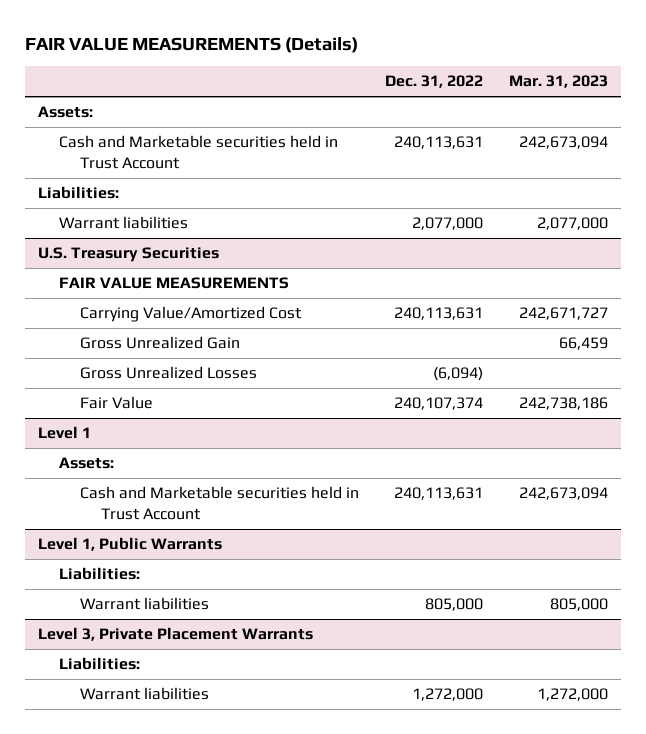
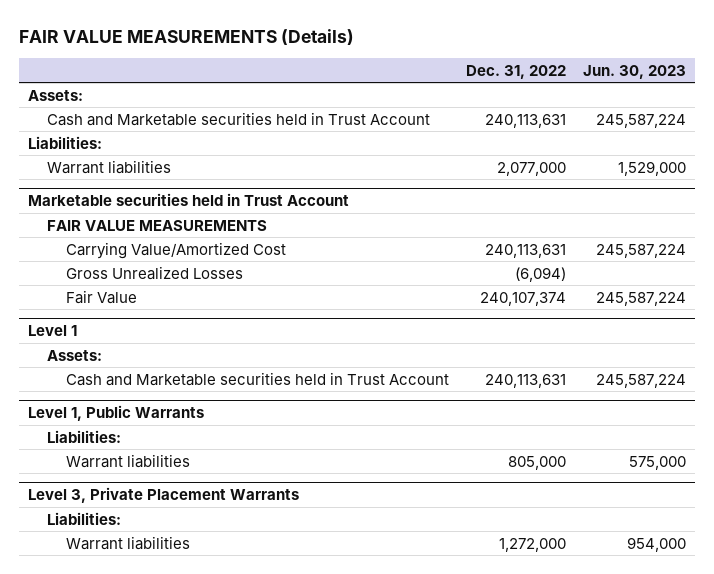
- | Dec. 31, 2022 | Mar. 31, 2023
+ | Dec. 31, 2022 | Jun. 30, 2023
- U.S. Treasury Securities
+ Marketable securities held in Trust Account
- Gross Unrealized Gain | | 66,459

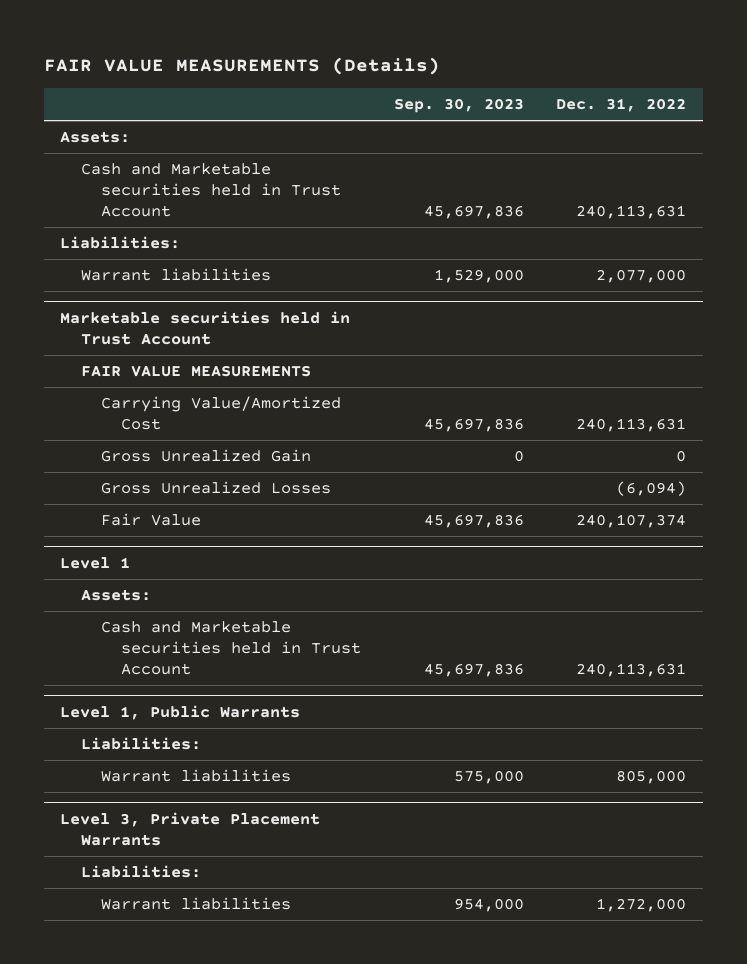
- | Dec. 31, 2022 | Jun. 30, 2023
+ | Sep. 30, 2023 | Dec. 31, 2022
@ Marketable securities held in Trust Account
+ Gross Unrealized Gain | 0 | 0

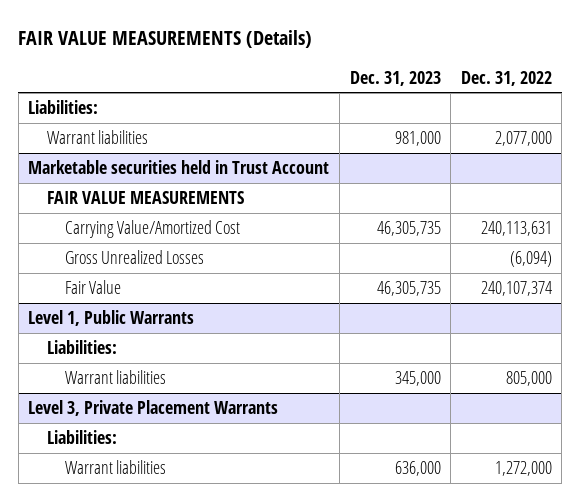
- | Sep. 30, 2023 | Dec. 31, 2022
+ | Dec. 31, 2023 | Dec. 31, 2022
- Assets:
- Cash and Marketable securities held in Trust Account | 45,697,836 | 240,113,631
@ Marketable securities held in Trust Account
- Gross Unrealized Gain | 0 | 0
- Level 1
- Assets:
- Cash and Marketable securities held in Trust Account | 45,697,836 | 240,113,631

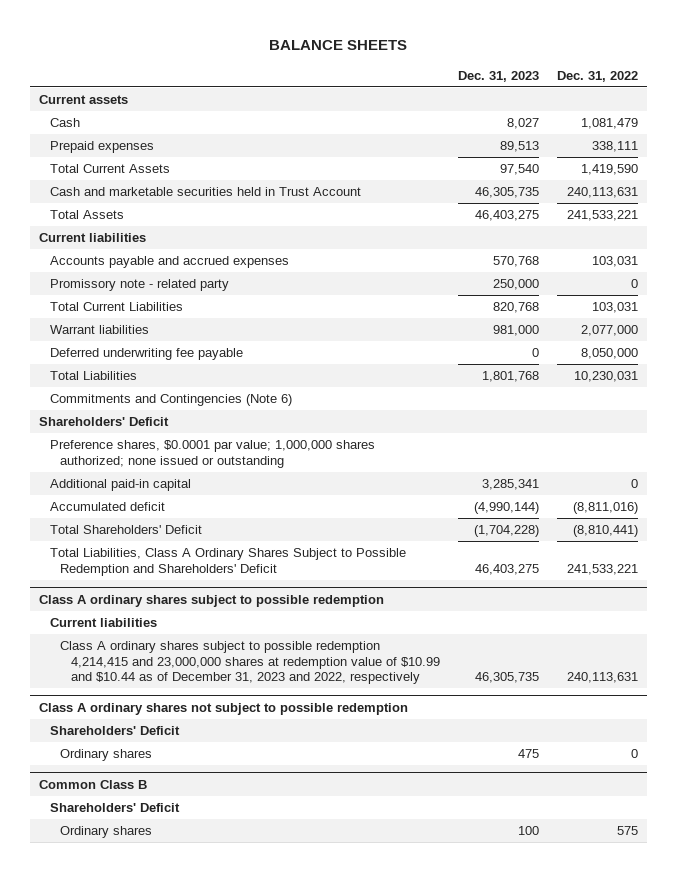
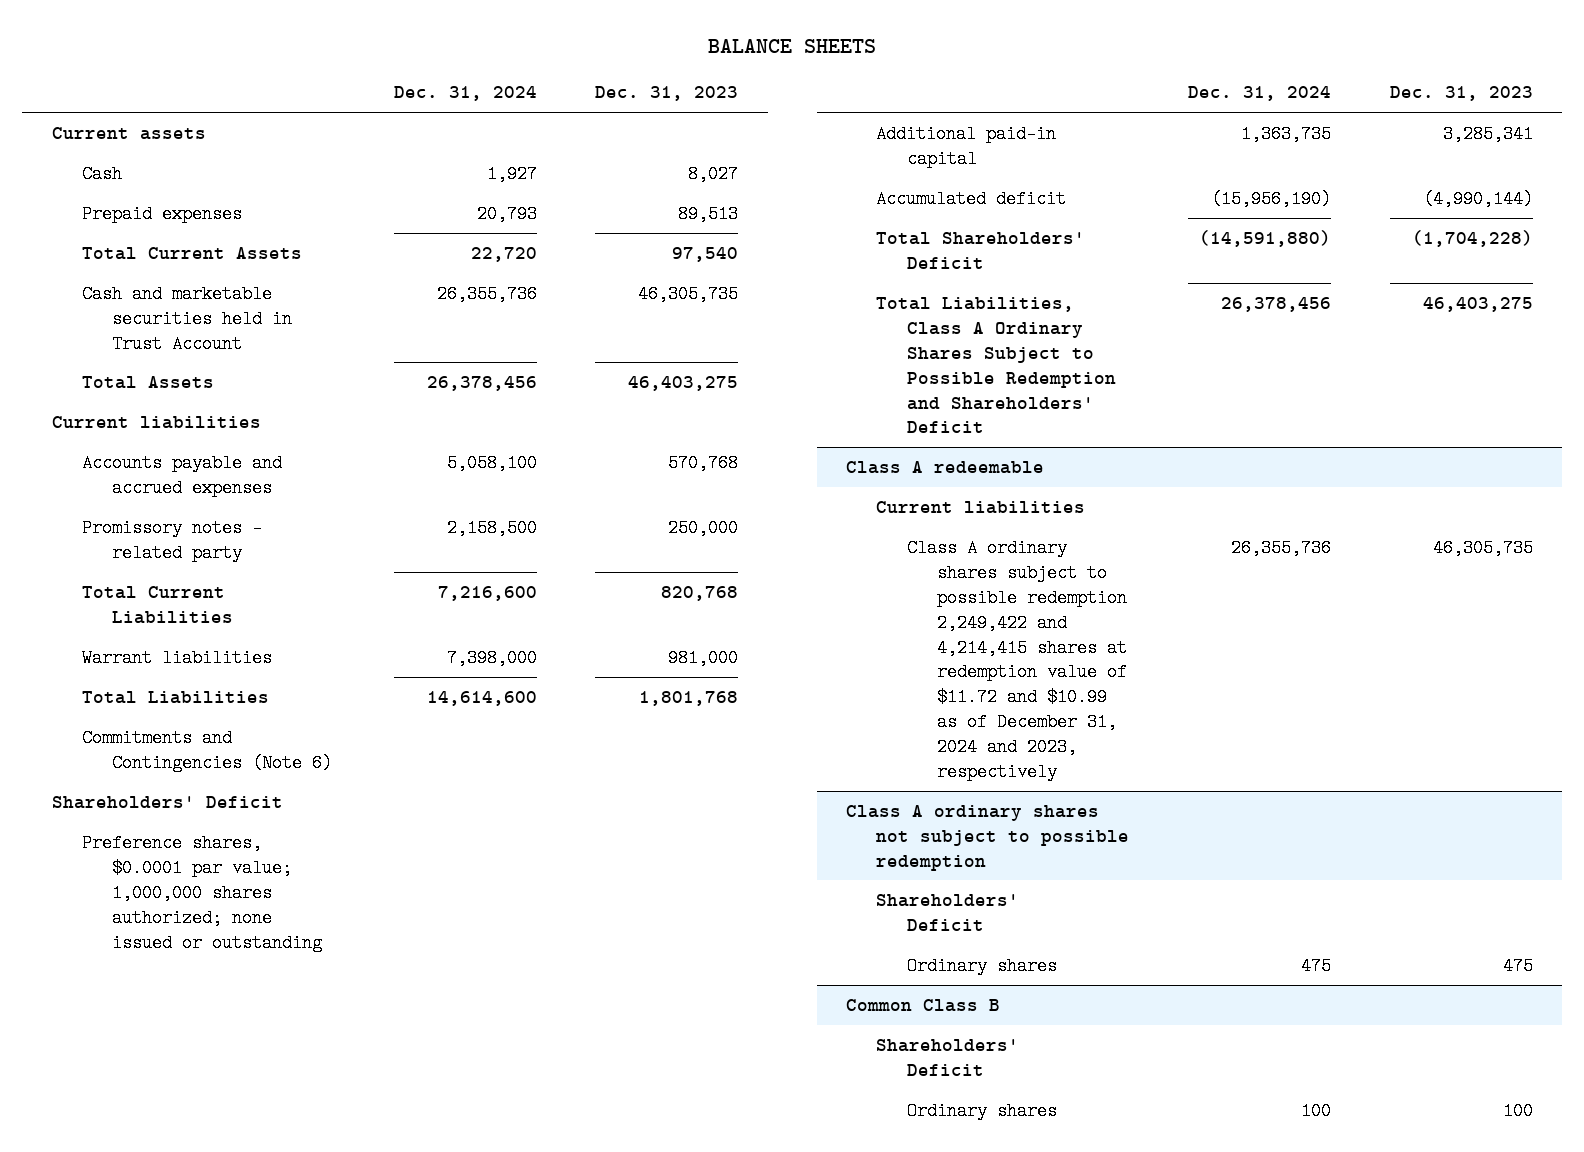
- | Dec. 31, 2023 | Dec. 31, 2022
+ | Dec. 31, 2024 | Dec. 31, 2023
- Promissory note - related party | 250,000 | 0
+ Promissory notes - related party | 2,158,500 | 250,000
- Deferred underwriting fee payable | 0 | 8,050,000
- Class A ordinary shares subject to possible redemption
+ Class A redeemable
- Class A ordinary shares subject to possible redemption 4,214,415 and 23,000,000 shares at redemption value of $10.99 and $10.44 as of December 31, 2023 and 2022, respectively | 46,305,735 | 240,113,631
+ Class A ordinary shares subject to possible redemption 2,249,422 and 4,214,415 shares at redemption value of $11.72 and $10.99 as of December 31, 2024 and 2023, respectively | 26,355,736 | 46,305,735

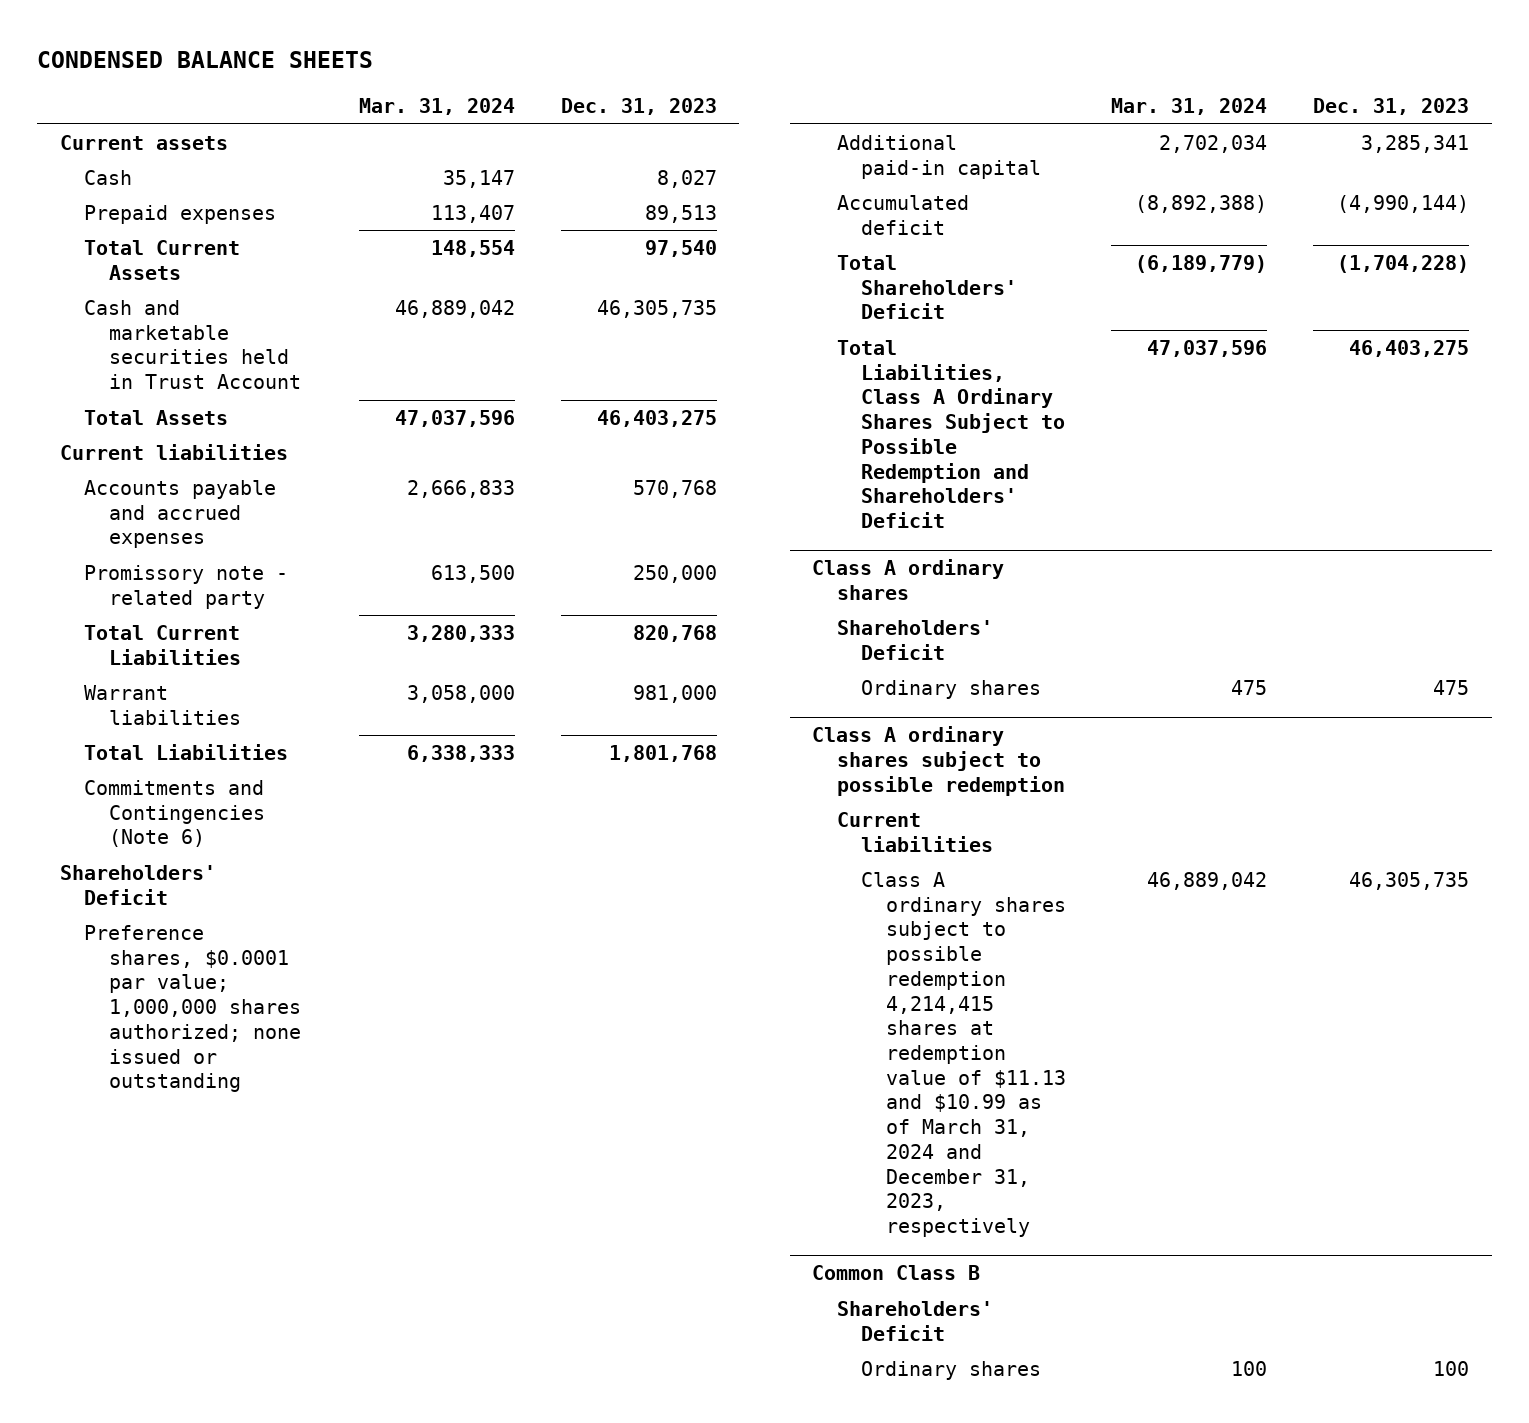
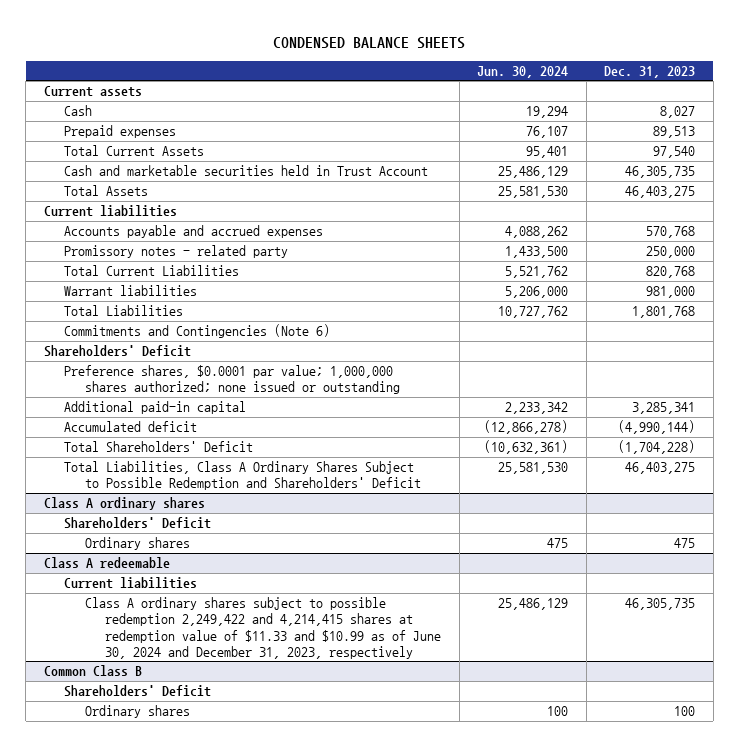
- | Mar. 31, 2024 | Dec. 31, 2023
+ | Jun. 30, 2024 | Dec. 31, 2023
- Promissory note - related party | 613,500 | 250,000
+ Promissory notes - related party | 1,433,500 | 250,000
- Class A ordinary shares subject to possible redemption
+ Class A redeemable
- Class A ordinary shares subject to possible redemption 4,214,415 shares at redemption value of $11.13 and $10.99 as of March 31, 2024 and December 31, 2023, respectively | 46,889,042 | 46,305,735
+ Class A ordinary shares subject to possible redemption 2,249,422 and 4,214,415 shares at redemption value of $11.33 and $10.99 as of June 30, 2024 and December 31, 2023, respectively | 25,486,129 | 46,305,735

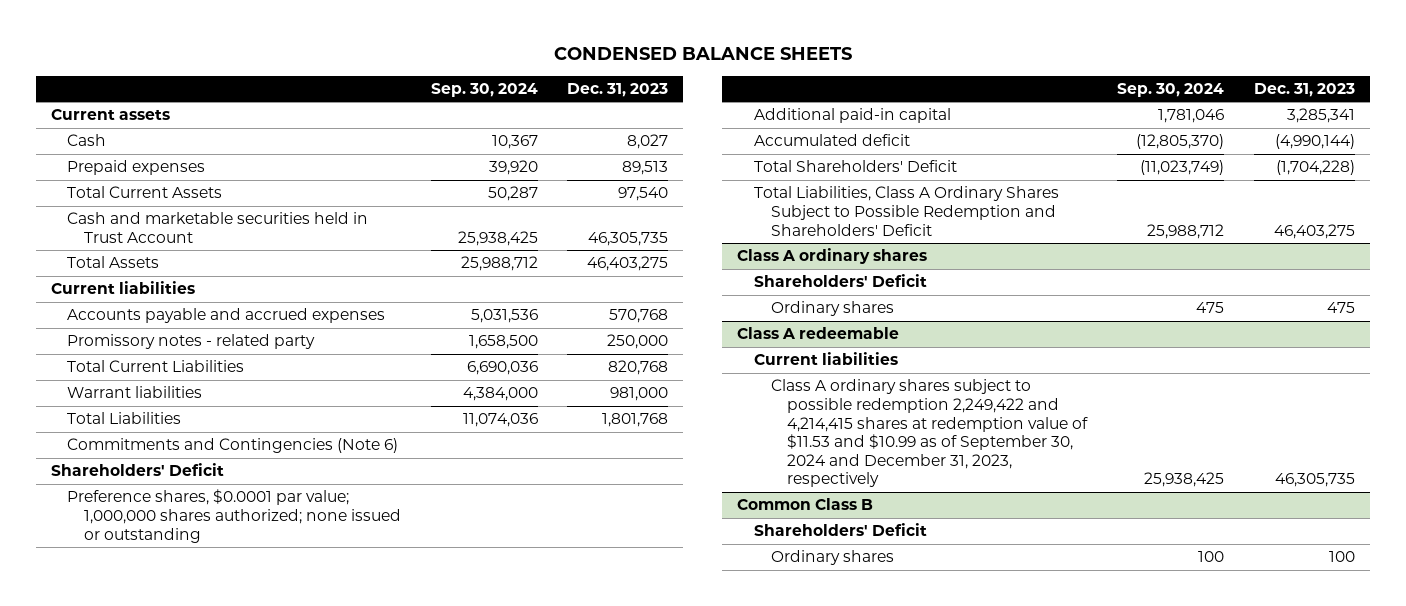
- | Jun. 30, 2024 | Dec. 31, 2023
+ | Sep. 30, 2024 | Dec. 31, 2023
@ Class A redeemable
- Class A ordinary shares subject to possible redemption 2,249,422 and 4,214,415 shares at redemption value of $11.33 and $10.99 as of June 30, 2024 and December 31, 2023, respectively | 25,486,129 | 46,305,735
+ Class A ordinary shares subject to possible redemption 2,249,422 and 4,214,415 shares at redemption value of $11.53 and $10.99 as of September 30, 2024 and December 31, 2023, respectively | 25,938,425 | 46,305,735

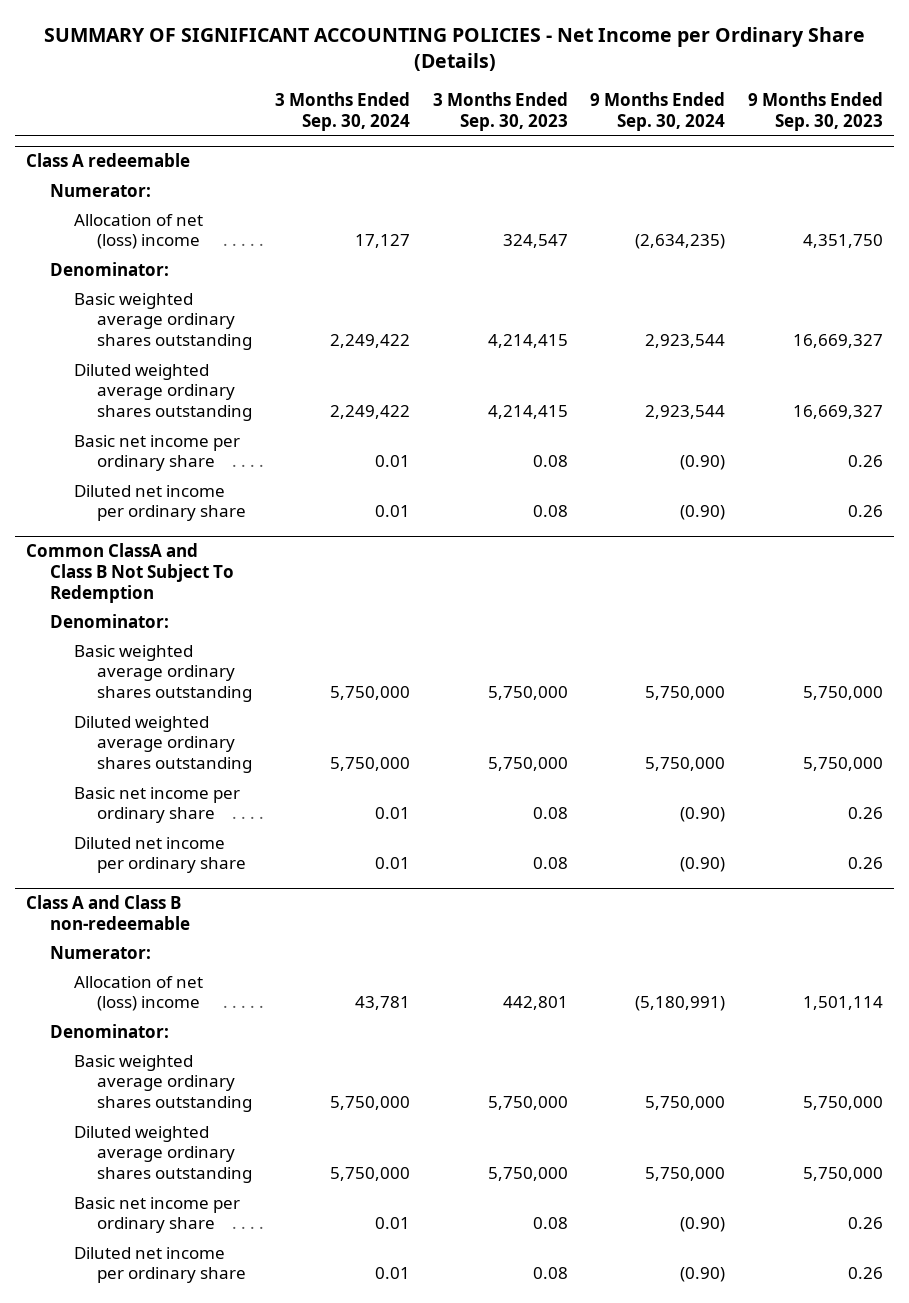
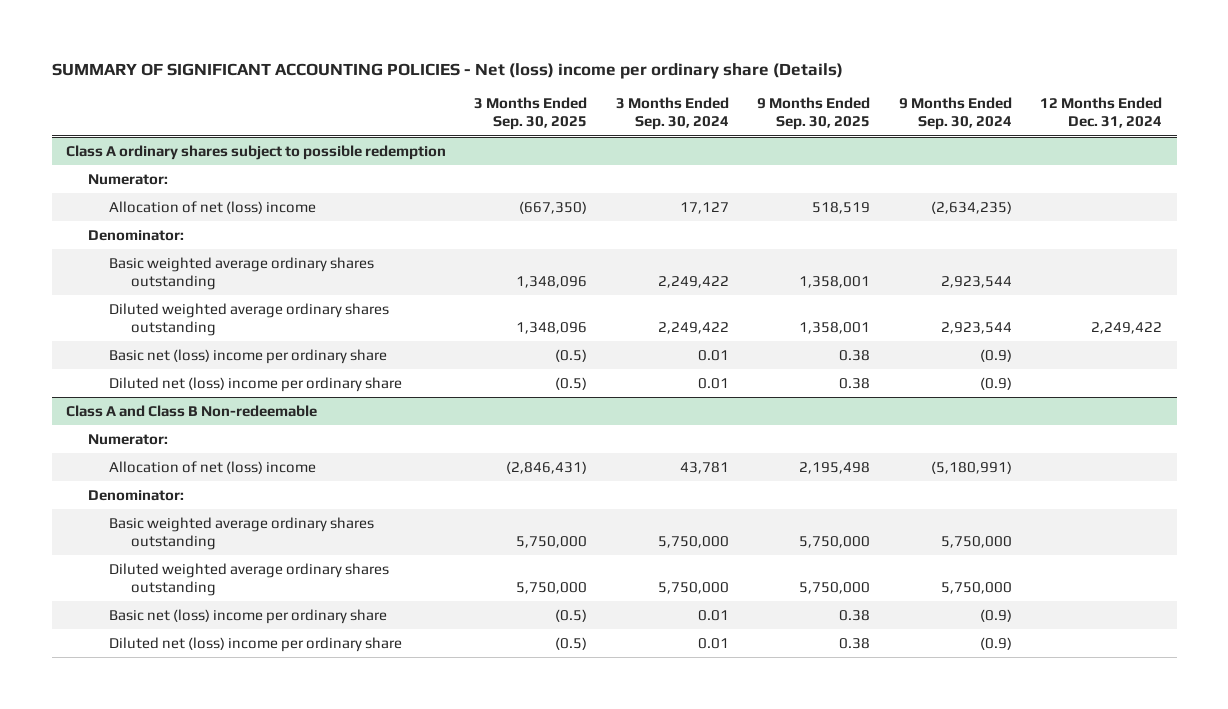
- SUMMARY OF SIGNIFICANT ACCOUNTING POLICIES - Net Income per Ordinary Share (Details)
+ SUMMARY OF SIGNIFICANT ACCOUNTING POLICIES - Net (loss) income per ordinary share (Details)
- | 3 Months Ended Sep. 30, 2024 | 3 Months Ended Sep. 30, 2023 | 9 Months Ended Sep. 30, 2024 | 9 Months Ended Sep. 30, 2023
+ | 3 Months Ended Sep. 30, 2025 | 3 Months Ended Sep. 30, 2024 | 9 Months Ended Sep. 30, 2025 | 9 Months Ended Sep. 30, 2024 | 12 Months Ended Dec. 31, 2024
- Class A redeemable
+ Class A ordinary shares subject to possible redemption
- Basic net income per ordinary share | 0.01 | 0.08 | (0.90) | 0.26
- Diluted net income per ordinary share | 0.01 | 0.08 | (0.90) | 0.26
- Common ClassA and Class B Not Subject To Redemption
- Denominator:
- Basic weighted average ordinary shares outstanding | 5,750,000 | 5,750,000 | 5,750,000 | 5,750,000
- Diluted weighted average ordinary shares outstanding | 5,750,000 | 5,750,000 | 5,750,000 | 5,750,000
- Basic net income per ordinary share | 0.01 | 0.08 | (0.90) | 0.26
- Diluted net income per ordinary share | 0.01 | 0.08 | (0.90) | 0.26
- Class A and Class B non-redeemable
+ Basic net (loss) income per ordinary share | (0.5) | 0.01 | 0.38 | (0.9) |
+ Diluted net (loss) income per ordinary share | (0.5) | 0.01 | 0.38 | (0.9) |
+ Class A and Class B Non-redeemable
- Basic net income per ordinary share | 0.01 | 0.08 | (0.90) | 0.26
- Diluted net income per ordinary share | 0.01 | 0.08 | (0.90) | 0.26
+ Basic net (loss) income per ordinary share | (0.5) | 0.01 | 0.38 | (0.9) |
+ Diluted net (loss) income per ordinary share | (0.5) | 0.01 | 0.38 | (0.9) |

